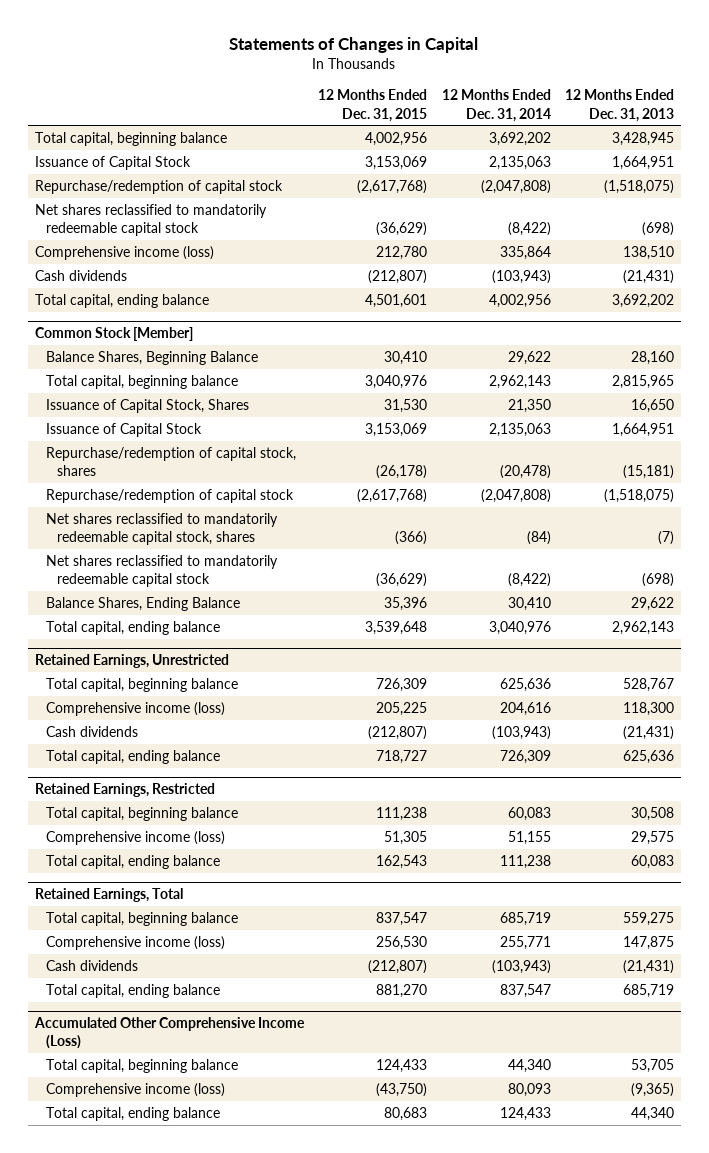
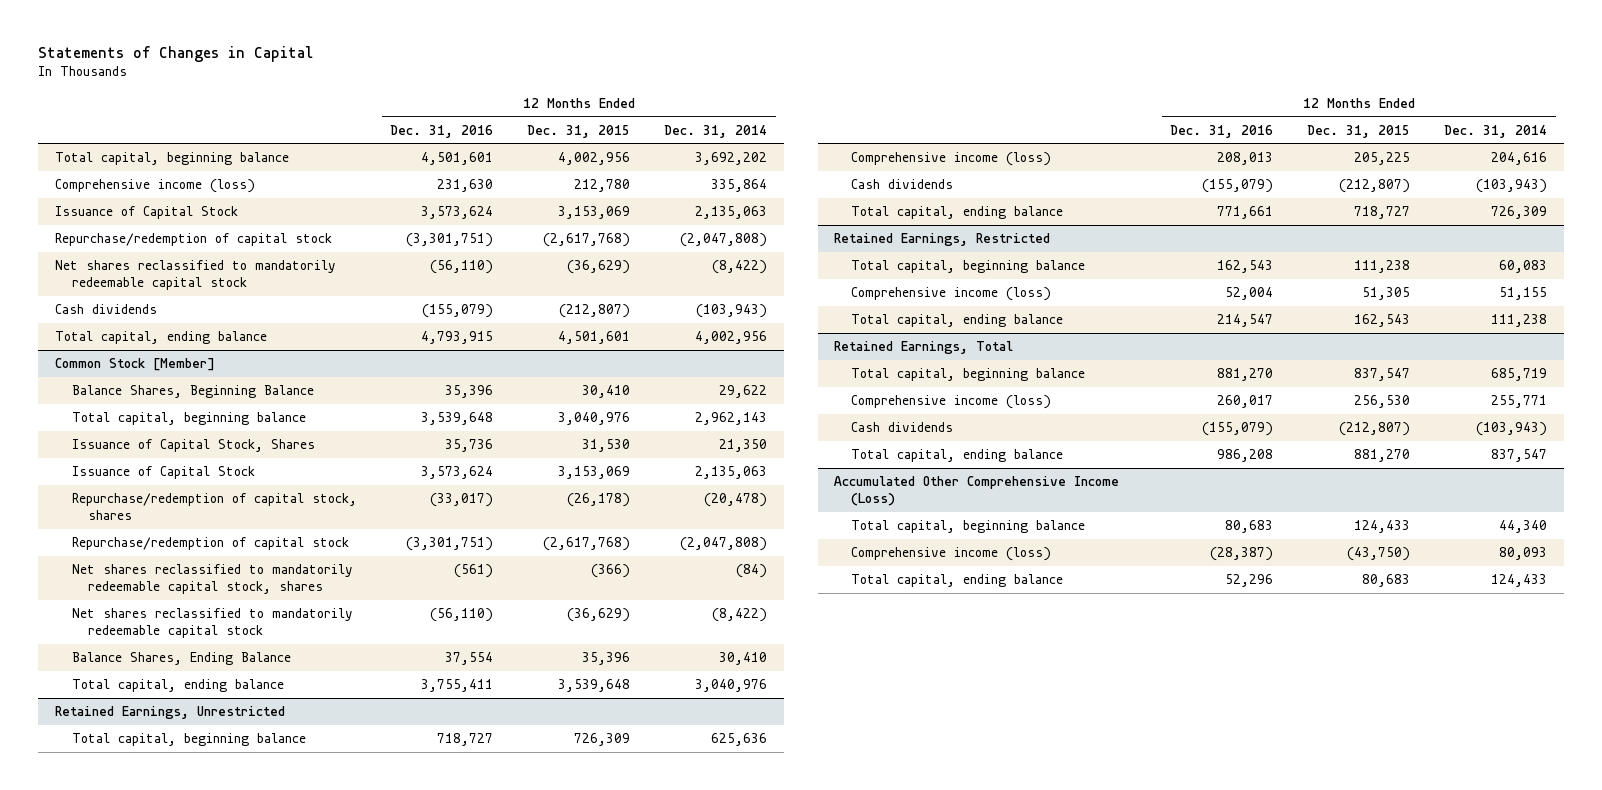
- | 12 Months Ended Dec. 31, 2015 | 12 Months Ended Dec. 31, 2014 | 12 Months Ended Dec. 31, 2013
+ | 12 Months Ended Dec. 31, 2016 | 12 Months Ended Dec. 31, 2015 | 12 Months Ended Dec. 31, 2014
moved up: Comprehensive income (loss) | 231,630 | 212,780 | 335,864

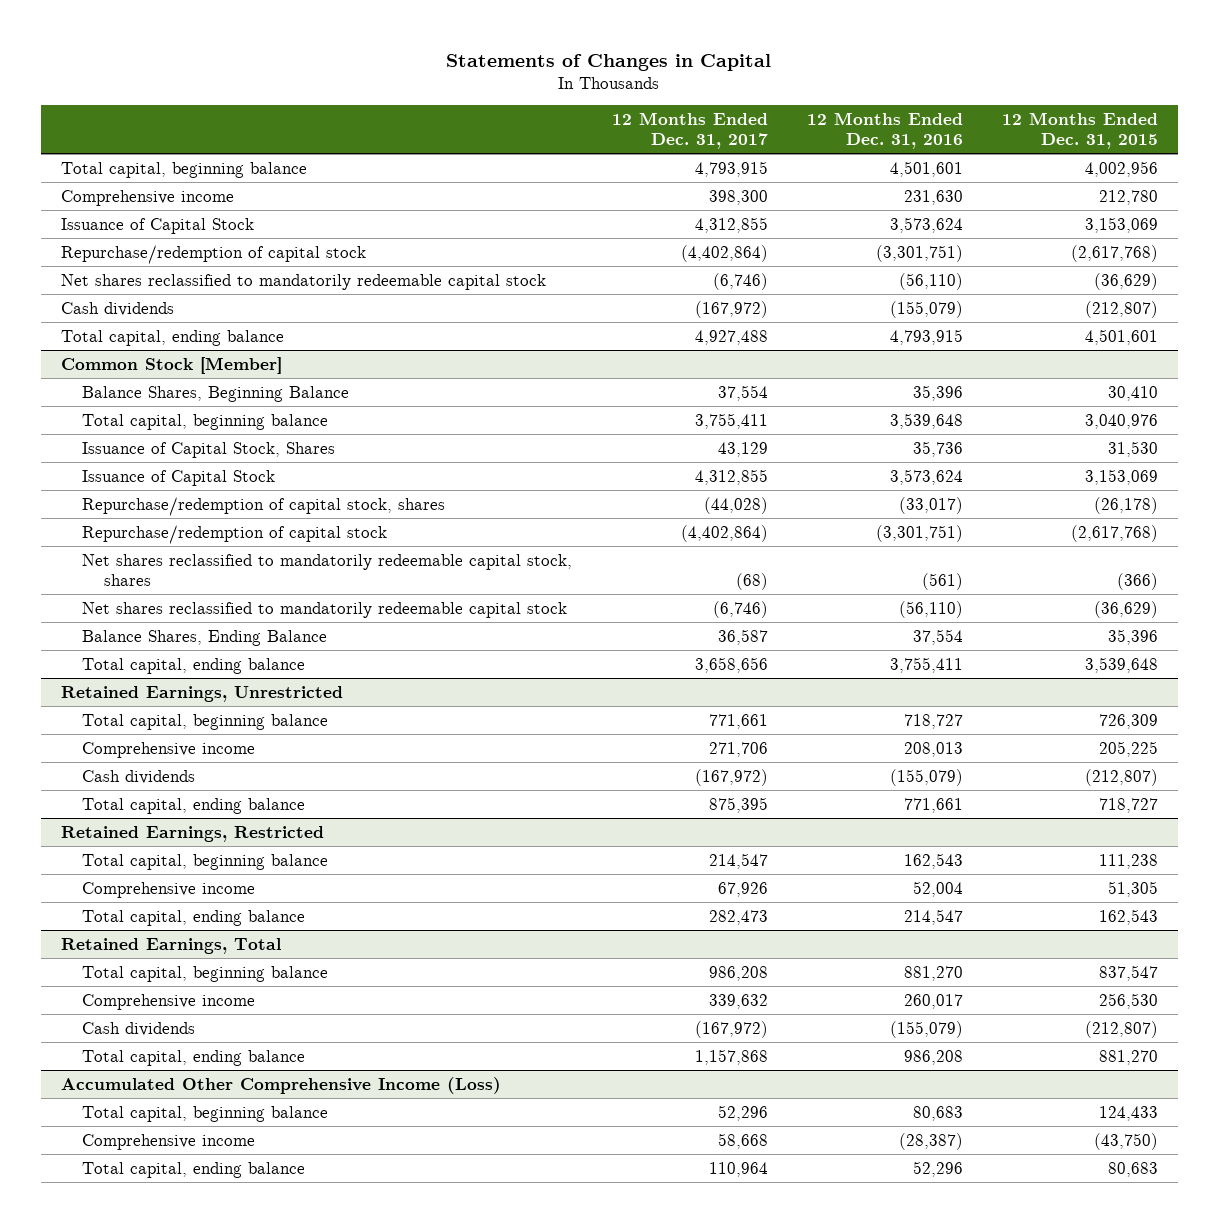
- | 12 Months Ended Dec. 31, 2016 | 12 Months Ended Dec. 31, 2015 | 12 Months Ended Dec. 31, 2014
+ | 12 Months Ended Dec. 31, 2017 | 12 Months Ended Dec. 31, 2016 | 12 Months Ended Dec. 31, 2015
- Comprehensive income (loss) | 231,630 | 212,780 | 335,864
+ Comprehensive income | 398,300 | 231,630 | 212,780
@ Retained Earnings, Unrestricted
- Comprehensive income (loss) | 208,013 | 205,225 | 204,616
+ Comprehensive income | 271,706 | 208,013 | 205,225
@ Retained Earnings, Restricted
- Comprehensive income (loss) | 52,004 | 51,305 | 51,155
+ Comprehensive income | 67,926 | 52,004 | 51,305
@ Retained Earnings, Total
- Comprehensive income (loss) | 260,017 | 256,530 | 255,771
+ Comprehensive income | 339,632 | 260,017 | 256,530
@ Accumulated Other Comprehensive Income (Loss)
- Comprehensive income (loss) | (28,387) | (43,750) | 80,093
+ Comprehensive income | 58,668 | (28,387) | (43,750)

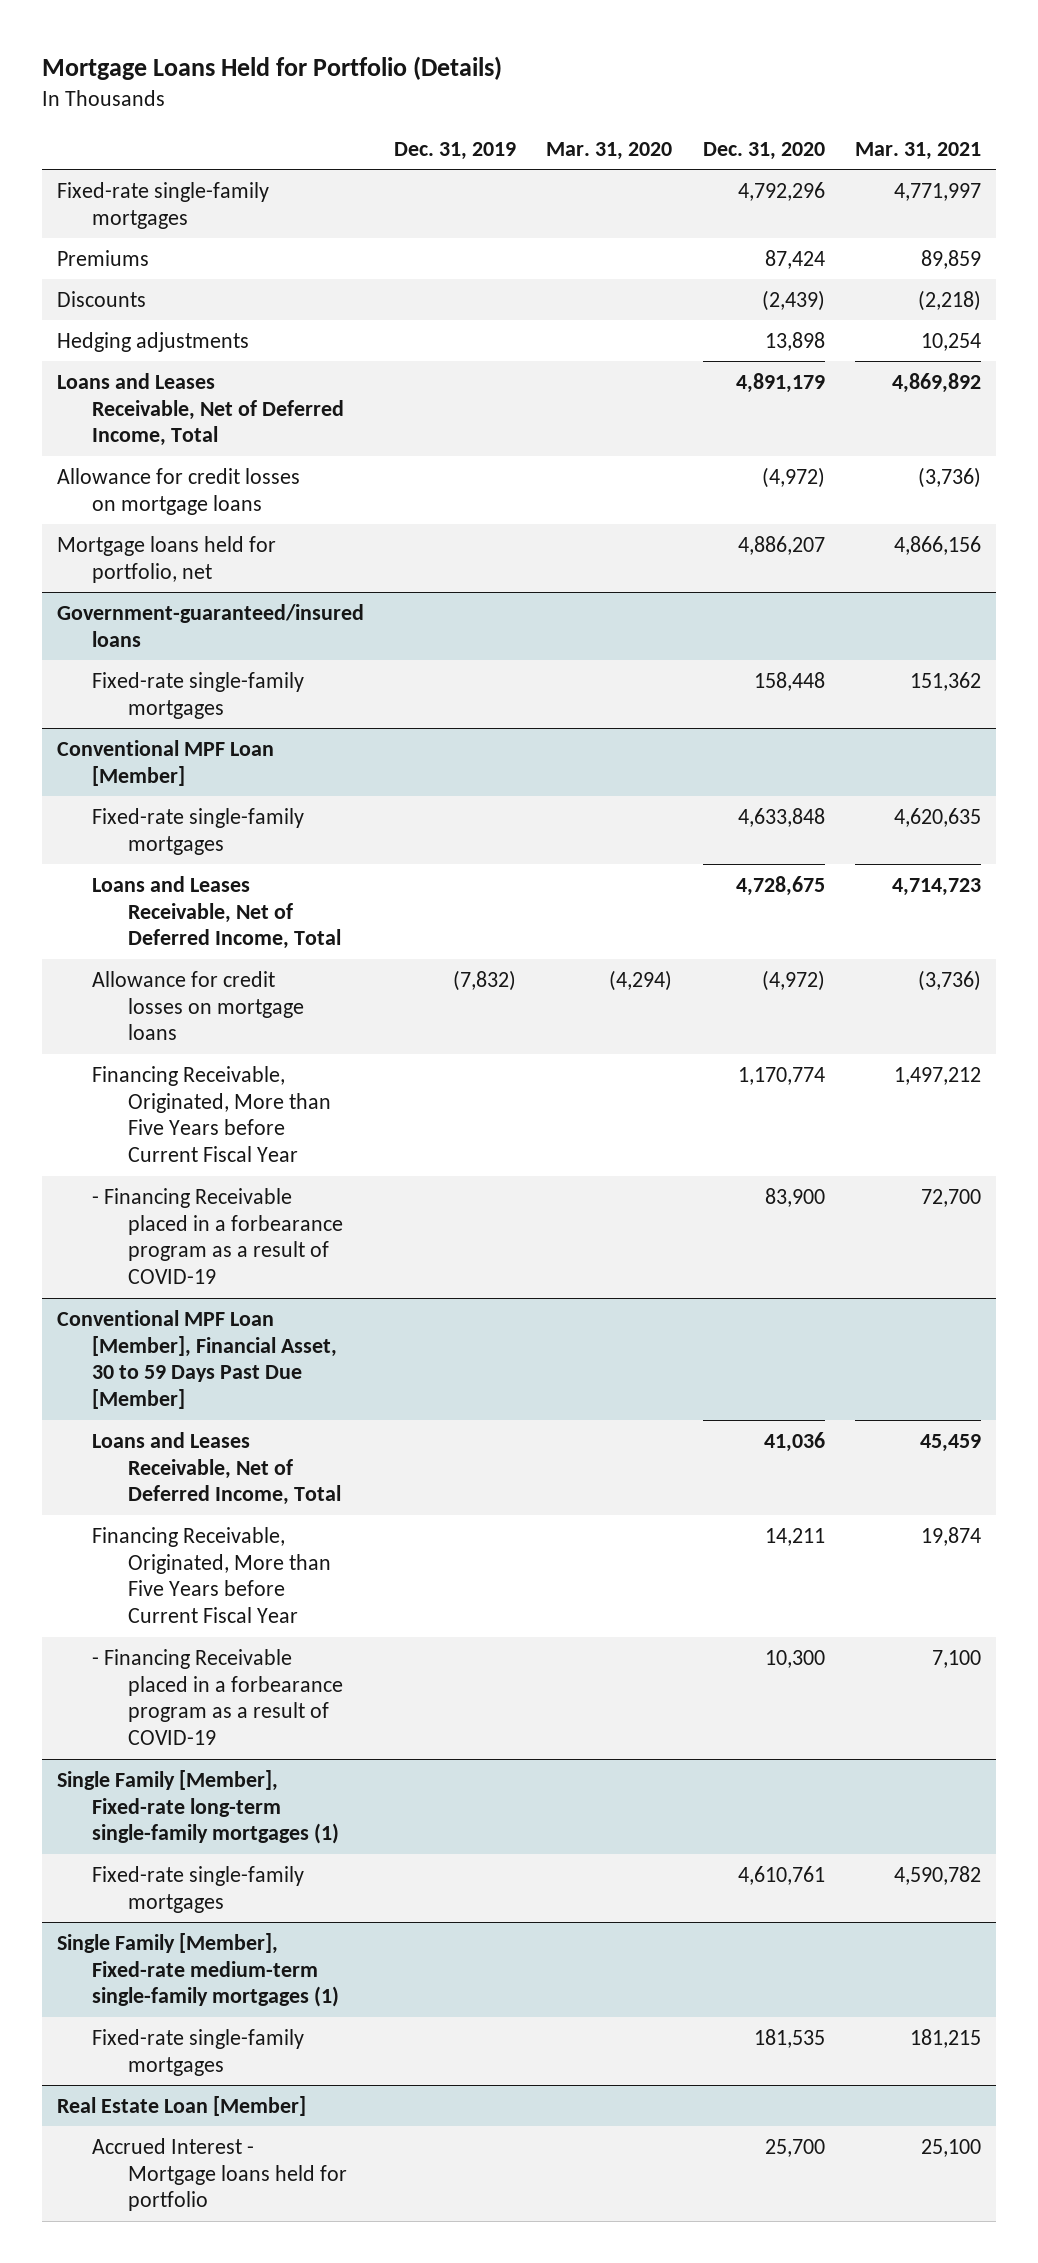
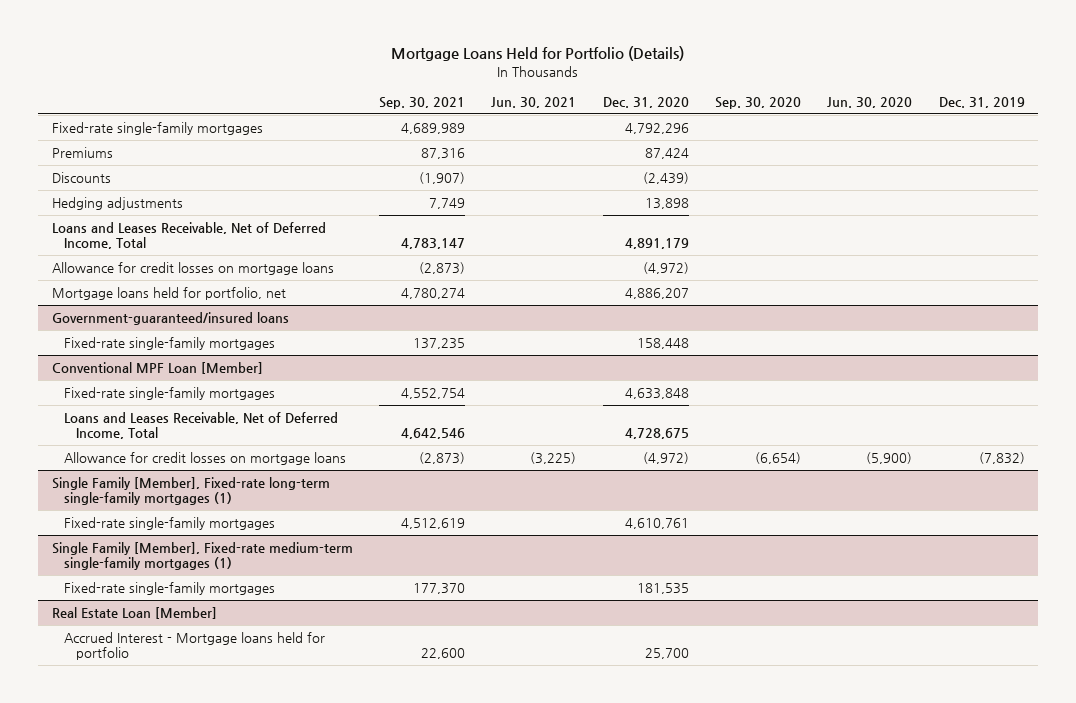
- | Dec. 31, 2019 | Mar. 31, 2020 | Dec. 31, 2020 | Mar. 31, 2021
+ | Sep. 30, 2021 | Jun. 30, 2021 | Dec. 31, 2020 | Sep. 30, 2020 | Jun. 30, 2020 | Dec. 31, 2019
@ Conventional MPF Loan [Member]
- Financing Receivable, Originated, More than Five Years before Current Fiscal Year | | | 1,170,774 | 1,497,212
- - Financing Receivable placed in a forbearance program as a result of COVID-19 | | | 83,900 | 72,700
- Conventional MPF Loan [Member], Financial Asset, 30 to 59 Days Past Due [Member]
- Loans and Leases Receivable, Net of Deferred Income, Total | | | 41,036 | 45,459
- Financing Receivable, Originated, More than Five Years before Current Fiscal Year | | | 14,211 | 19,874
- - Financing Receivable placed in a forbearance program as a result of COVID-19 | | | 10,300 | 7,100

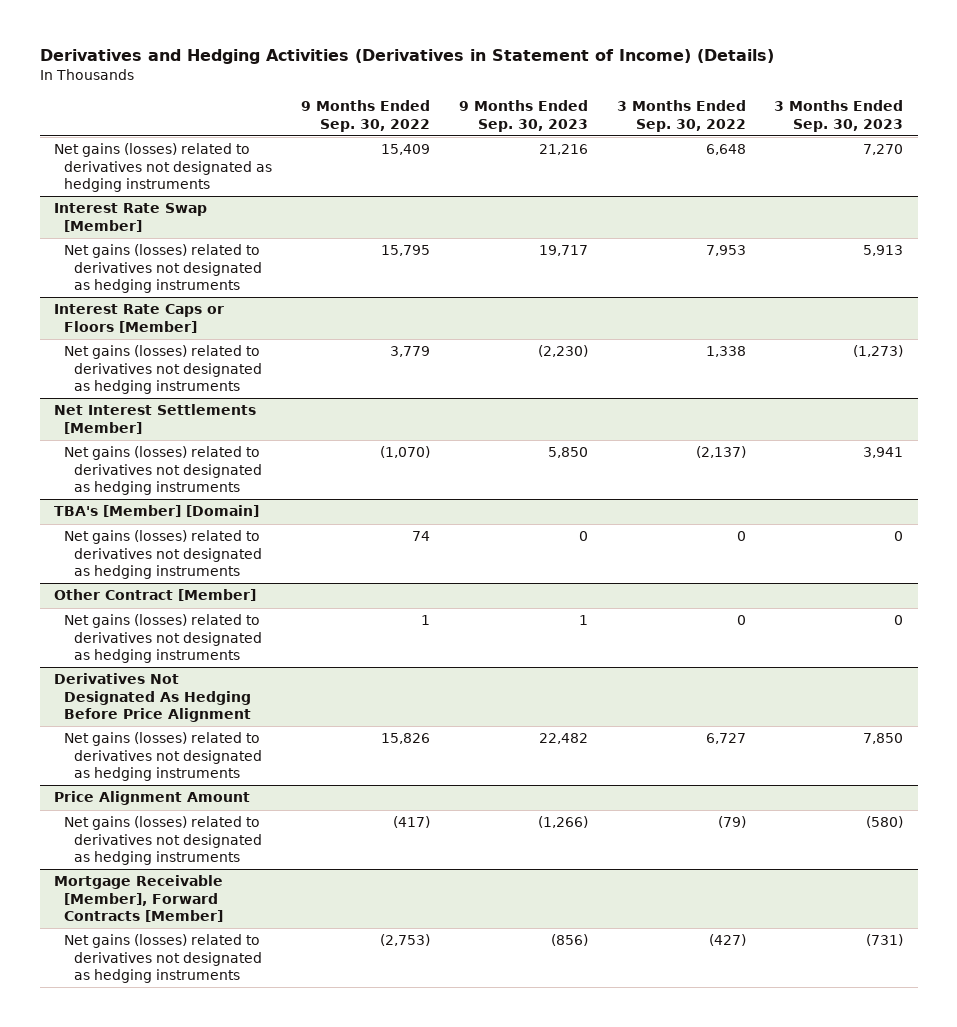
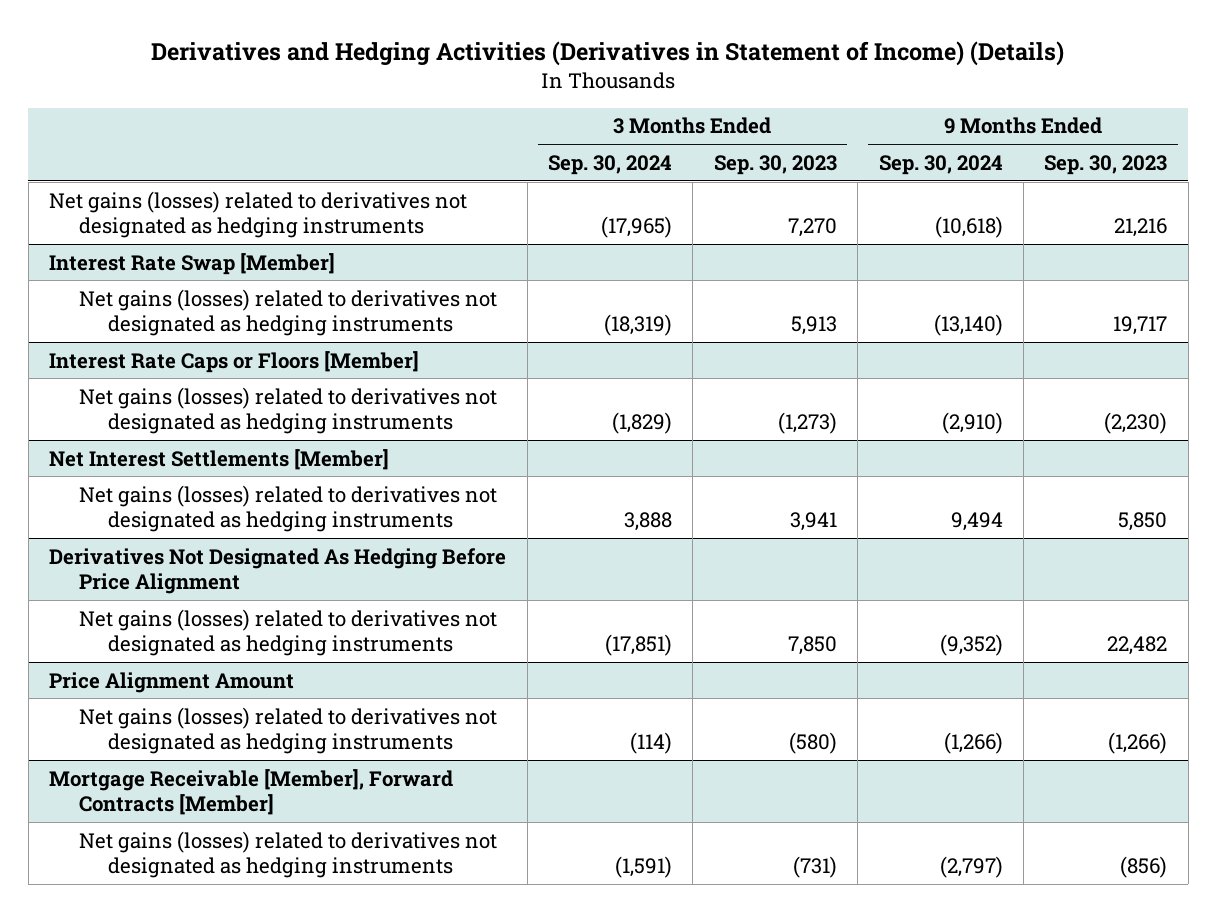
- | 9 Months Ended Sep. 30, 2022 | 9 Months Ended Sep. 30, 2023 | 3 Months Ended Sep. 30, 2022 | 3 Months Ended Sep. 30, 2023
+ | 3 Months Ended Sep. 30, 2024 | 3 Months Ended Sep. 30, 2023 | 9 Months Ended Sep. 30, 2024 | 9 Months Ended Sep. 30, 2023
- TBA's [Member] [Domain]
- Net gains (losses) related to derivatives not designated as hedging instruments | 74 | 0 | 0 | 0
- Other Contract [Member]
- Net gains (losses) related to derivatives not designated as hedging instruments | 1 | 1 | 0 | 0

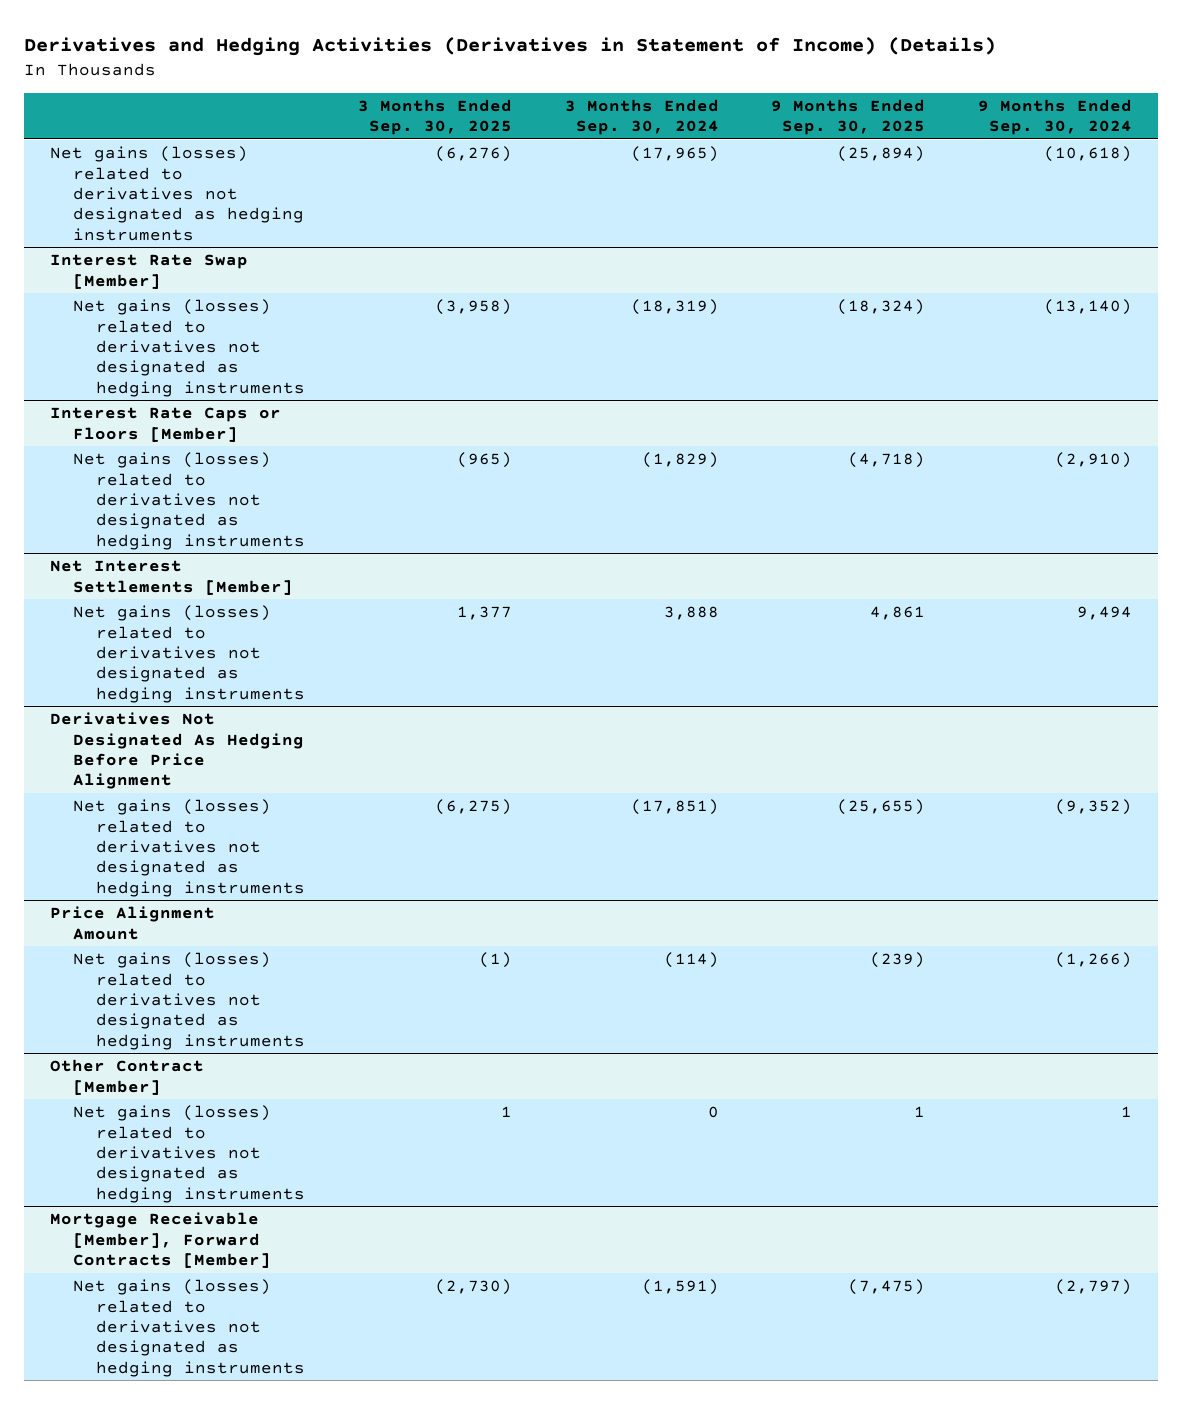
- | 3 Months Ended Sep. 30, 2024 | 3 Months Ended Sep. 30, 2023 | 9 Months Ended Sep. 30, 2024 | 9 Months Ended Sep. 30, 2023
+ | 3 Months Ended Sep. 30, 2025 | 3 Months Ended Sep. 30, 2024 | 9 Months Ended Sep. 30, 2025 | 9 Months Ended Sep. 30, 2024
+ Other Contract [Member]
+ Net gains (losses) related to derivatives not designated as hedging instruments | 1 | 0 | 1 | 1

